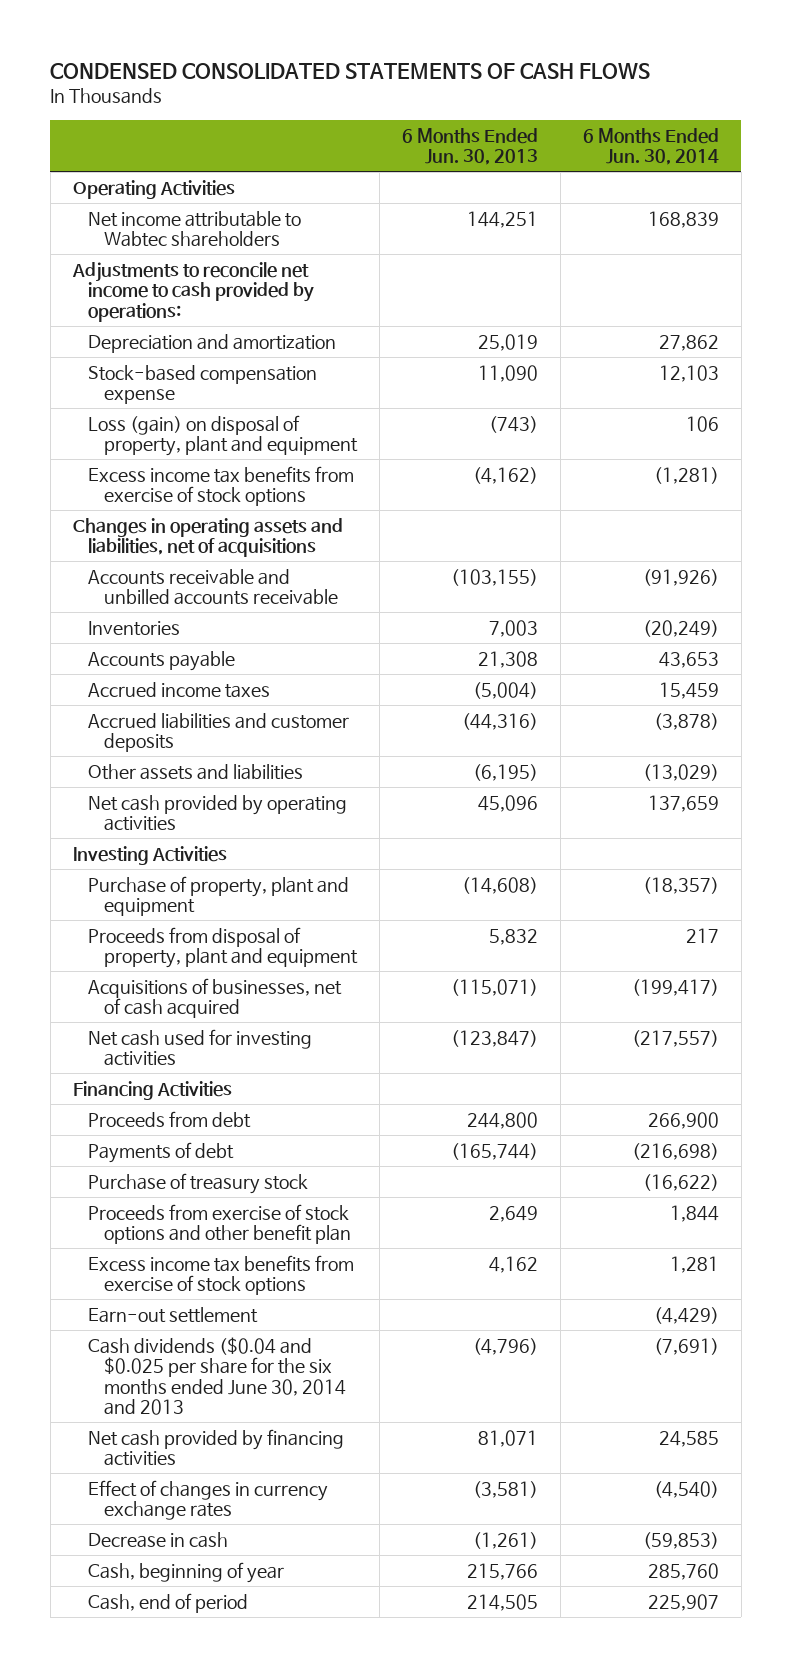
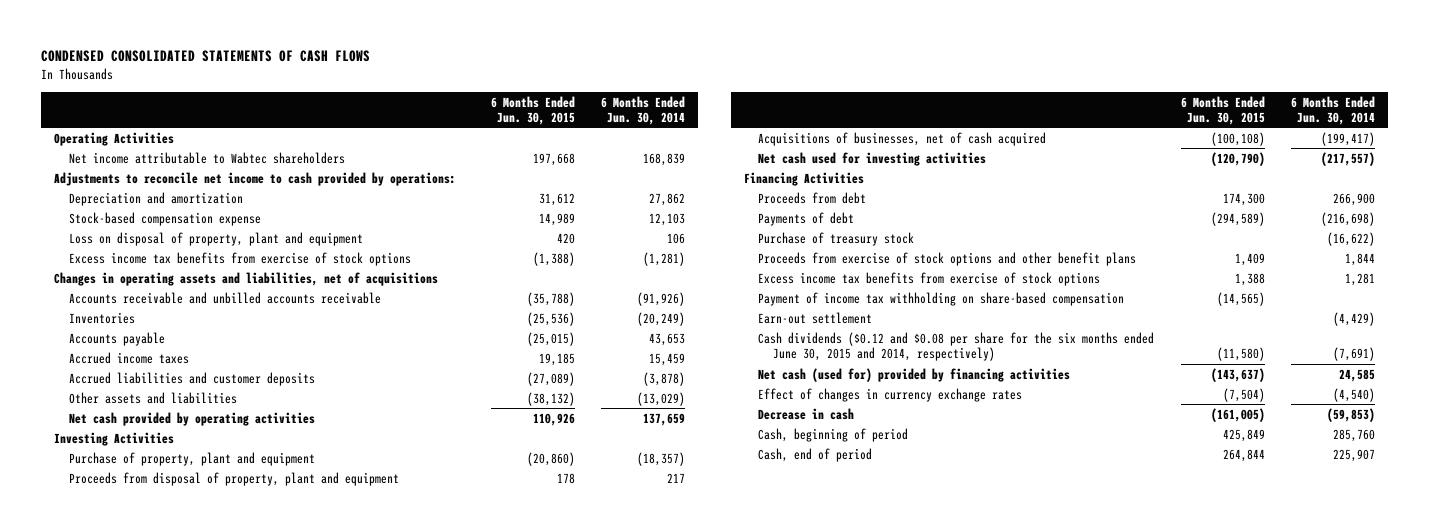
- | 6 Months Ended Jun. 30, 2013 | 6 Months Ended Jun. 30, 2014
+ | 6 Months Ended Jun. 30, 2015 | 6 Months Ended Jun. 30, 2014
- Loss (gain) on disposal of property, plant and equipment | (743) | 106
+ Loss on disposal of property, plant and equipment | 420 | 106
- Proceeds from exercise of stock options and other benefit plan | 2,649 | 1,844
+ Proceeds from exercise of stock options and other benefit plans | 1,409 | 1,844
+ Payment of income tax withholding on share-based compensation | (14,565) |
- Cash dividends ($0.04 and $0.025 per share for the six months ended June 30, 2014 and 2013 | (4,796) | (7,691)
- Net cash provided by financing activities | 81,071 | 24,585
+ Cash dividends ($0.12 and $0.08 per share for the six months ended June 30, 2015 and 2014, respectively) | (11,580) | (7,691)
+ Net cash (used for) provided by financing activities | (143,637) | 24,585
- Cash, beginning of year | 215,766 | 285,760
+ Cash, beginning of period | 425,849 | 285,760

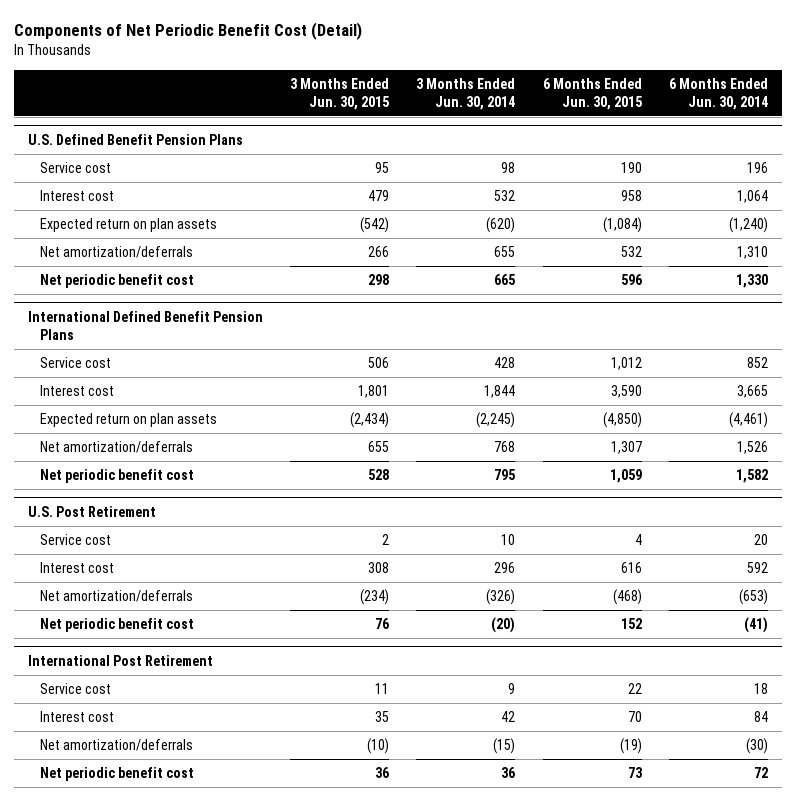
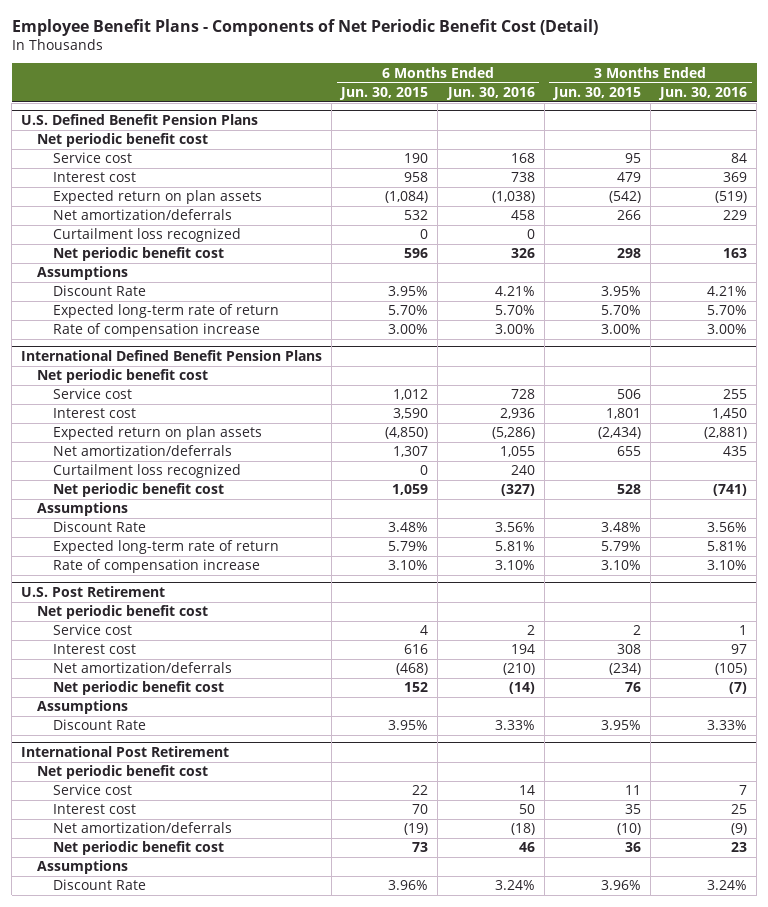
- Components of Net Periodic Benefit Cost (Detail)
+ Employee Benefit Plans - Components of Net Periodic Benefit Cost (Detail)
- | 3 Months Ended Jun. 30, 2015 | 3 Months Ended Jun. 30, 2014 | 6 Months Ended Jun. 30, 2015 | 6 Months Ended Jun. 30, 2014
+ | 6 Months Ended Jun. 30, 2015 | 6 Months Ended Jun. 30, 2016 | 3 Months Ended Jun. 30, 2015 | 3 Months Ended Jun. 30, 2016
@ U.S. Defined Benefit Pension Plans
+ Net periodic benefit cost
+ Curtailment loss recognized | 0 | 0 | |
+ Assumptions
+ Discount Rate | 3.95% | 4.21% | 3.95% | 4.21%
+ Expected long-term rate of return | 5.70% | 5.70% | 5.70% | 5.70%
+ Rate of compensation increase | 3.00% | 3.00% | 3.00% | 3.00%
@ International Defined Benefit Pension Plans
+ Net periodic benefit cost
+ Curtailment loss recognized | 0 | 240 | |
+ Assumptions
+ Discount Rate | 3.48% | 3.56% | 3.48% | 3.56%
+ Expected long-term rate of return | 5.79% | 5.81% | 5.79% | 5.81%
+ Rate of compensation increase | 3.10% | 3.10% | 3.10% | 3.10%
@ U.S. Post Retirement
+ Net periodic benefit cost
+ Assumptions
+ Discount Rate | 3.95% | 3.33% | 3.95% | 3.33%
@ International Post Retirement
+ Net periodic benefit cost
+ Assumptions
+ Discount Rate | 3.96% | 3.24% | 3.96% | 3.24%

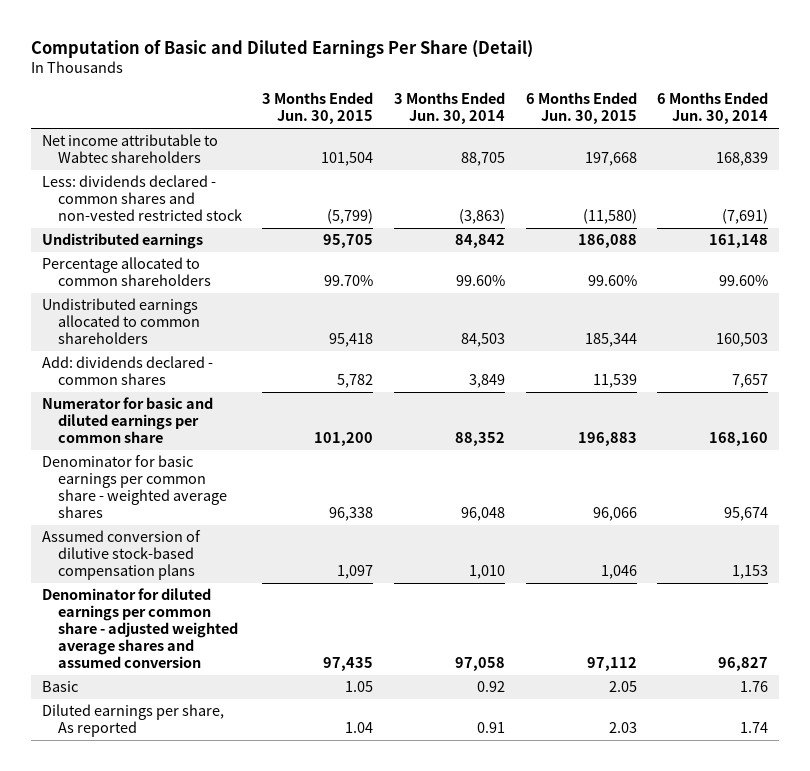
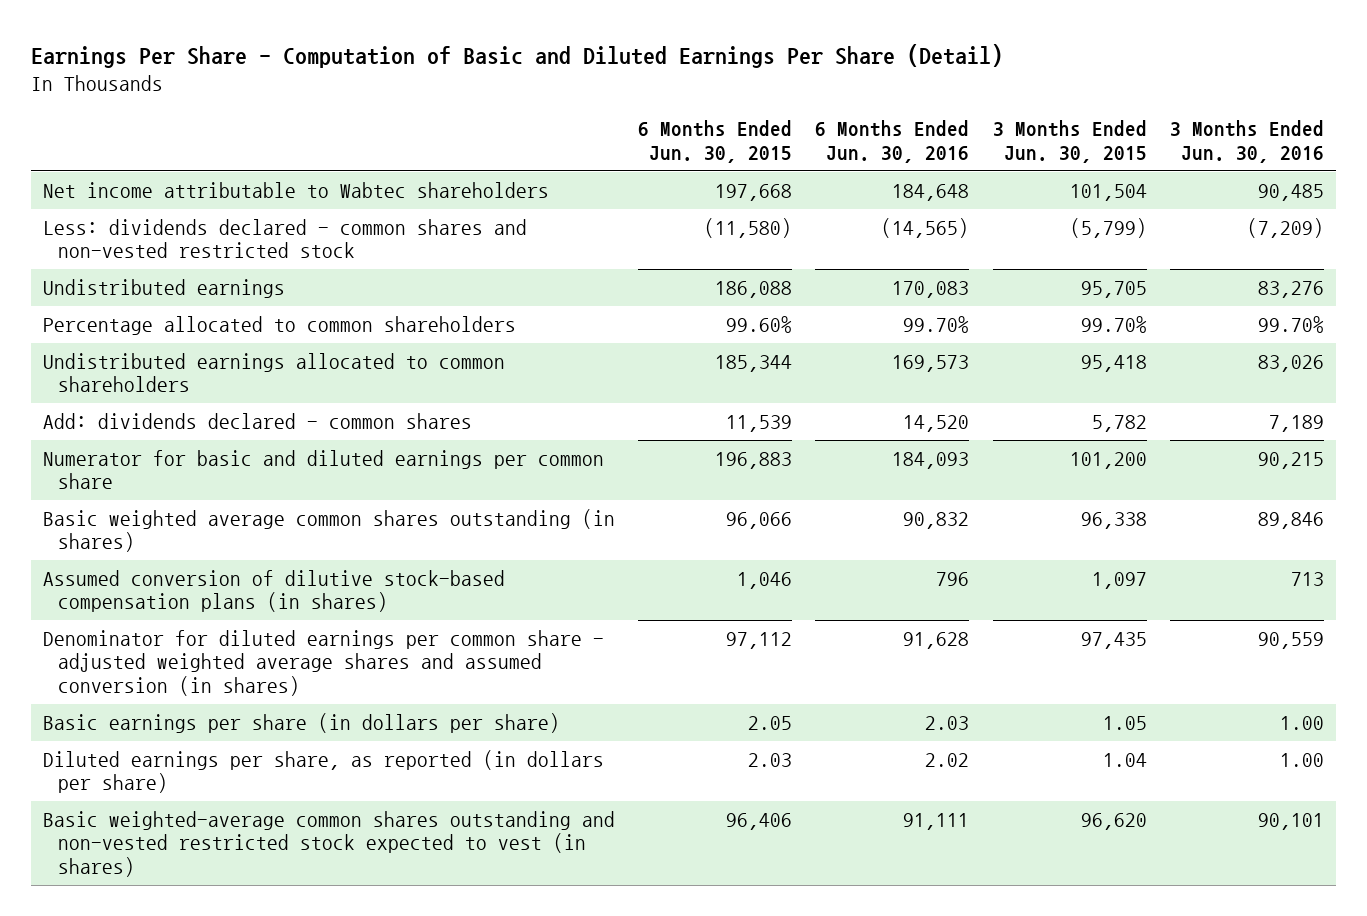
- Computation of Basic and Diluted Earnings Per Share (Detail)
+ Earnings Per Share - Computation of Basic and Diluted Earnings Per Share (Detail)
- | 3 Months Ended Jun. 30, 2015 | 3 Months Ended Jun. 30, 2014 | 6 Months Ended Jun. 30, 2015 | 6 Months Ended Jun. 30, 2014
+ | 6 Months Ended Jun. 30, 2015 | 6 Months Ended Jun. 30, 2016 | 3 Months Ended Jun. 30, 2015 | 3 Months Ended Jun. 30, 2016
- Denominator for basic earnings per common share - weighted average shares | 96,338 | 96,048 | 96,066 | 95,674
- Assumed conversion of dilutive stock-based compensation plans | 1,097 | 1,010 | 1,046 | 1,153
- Denominator for diluted earnings per common share - adjusted weighted average shares and assumed conversion | 97,435 | 97,058 | 97,112 | 96,827
- Basic | 1.05 | 0.92 | 2.05 | 1.76
- Diluted earnings per share, As reported | 1.04 | 0.91 | 2.03 | 1.74
+ Basic weighted average common shares outstanding (in shares) | 96,066 | 90,832 | 96,338 | 89,846
+ Assumed conversion of dilutive stock-based compensation plans (in shares) | 1,046 | 796 | 1,097 | 713
+ Denominator for diluted earnings per common share - adjusted weighted average shares and assumed conversion (in shares) | 97,112 | 91,628 | 97,435 | 90,559
+ Basic earnings per share (in dollars per share) | 2.05 | 2.03 | 1.05 | 1.00
+ Diluted earnings per share, as reported (in dollars per share) | 2.03 | 2.02 | 1.04 | 1.00
+ Basic weighted-average common shares outstanding and non-vested restricted stock expected to vest (in shares) | 96,406 | 91,111 | 96,620 | 90,101

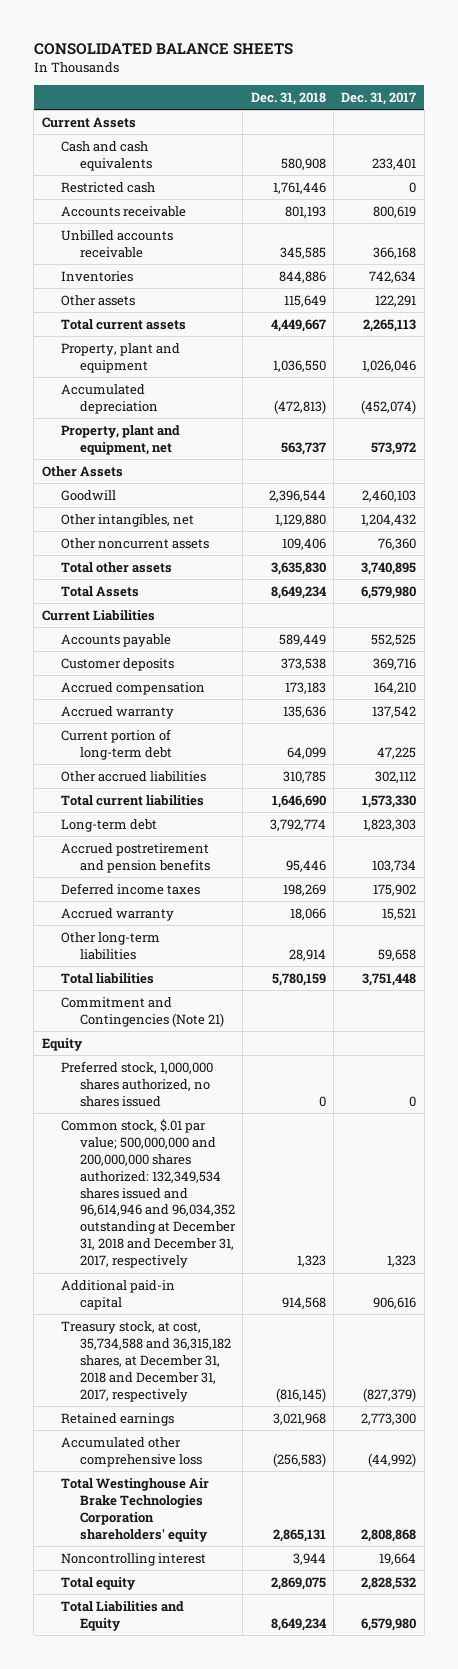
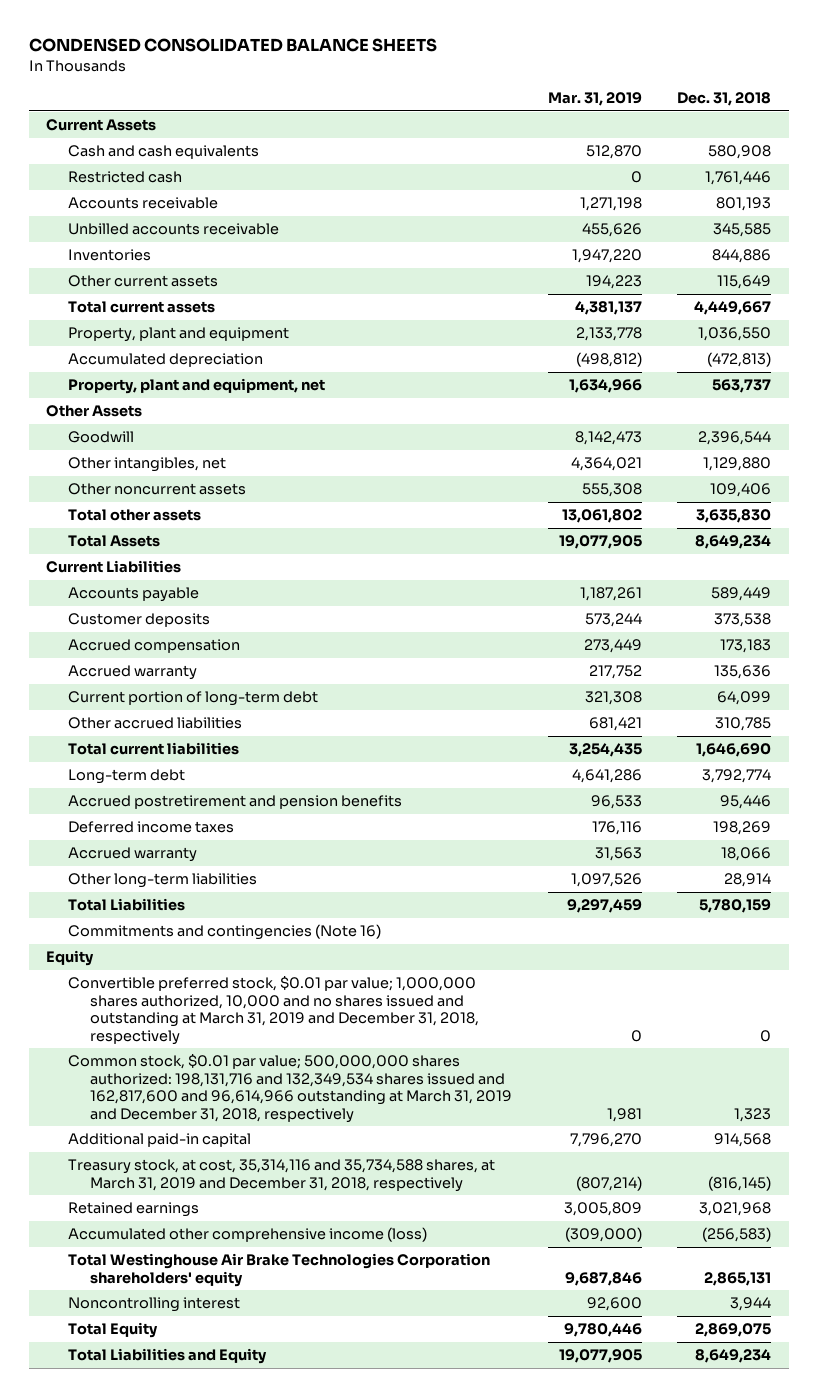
- CONSOLIDATED BALANCE SHEETS
+ CONDENSED CONSOLIDATED BALANCE SHEETS
- | Dec. 31, 2018 | Dec. 31, 2017
+ | Mar. 31, 2019 | Dec. 31, 2018
- Other assets | 115,649 | 122,291
+ Other current assets | 194,223 | 115,649
- Total liabilities | 5,780,159 | 3,751,448
- Commitment and Contingencies (Note 21)
+ Total Liabilities | 9,297,459 | 5,780,159
+ Commitments and contingencies (Note 16)
- Preferred stock, 1,000,000 shares authorized, no shares issued | 0 | 0
- Common stock, $.01 par value; 500,000,000 and 200,000,000 shares authorized: 132,349,534 shares issued and 96,614,946 and 96,034,352 outstanding at December 31, 2018 and December 31, 2017, respectively | 1,323 | 1,323
+ Convertible preferred stock, $0.01 par value; 1,000,000 shares authorized, 10,000 and no shares issued and outstanding at March 31, 2019 and December 31, 2018, respectively | 0 | 0
+ Common stock, $0.01 par value; 500,000,000 shares authorized: 198,131,716 and 132,349,534 shares issued and 162,817,600 and 96,614,966 outstanding at March 31, 2019 and December 31, 2018, respectively | 1,981 | 1,323
- Treasury stock, at cost, 35,734,588 and 36,315,182 shares, at December 31, 2018 and December 31, 2017, respectively | (816,145) | (827,379)
+ Treasury stock, at cost, 35,314,116 and 35,734,588 shares, at March 31, 2019 and December 31, 2018, respectively | (807,214) | (816,145)
- Accumulated other comprehensive loss | (256,583) | (44,992)
+ Accumulated other comprehensive income (loss) | (309,000) | (256,583)
- Total equity | 2,869,075 | 2,828,532
+ Total Equity | 9,780,446 | 2,869,075

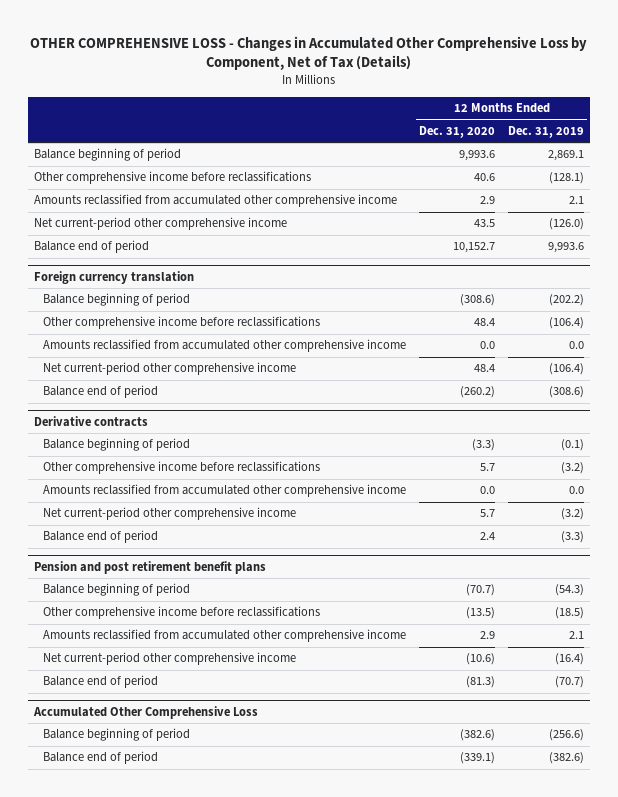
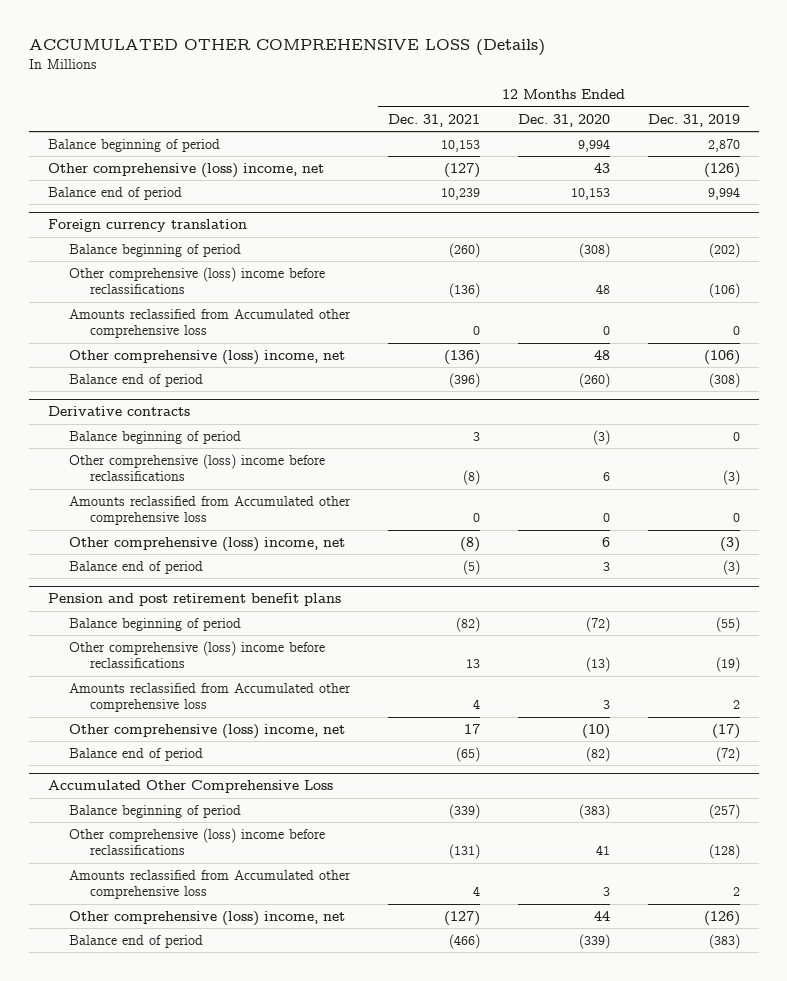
- OTHER COMPREHENSIVE LOSS - Changes in Accumulated Other Comprehensive Loss by Component, Net of Tax (Details)
+ ACCUMULATED OTHER COMPREHENSIVE LOSS (Details)
- | 12 Months Ended Dec. 31, 2020 | 12 Months Ended Dec. 31, 2019
+ | 12 Months Ended Dec. 31, 2021 | 12 Months Ended Dec. 31, 2020 | 12 Months Ended Dec. 31, 2019
- Balance beginning of period | 9,993.6 | 2,869.1
- Other comprehensive income before reclassifications | 40.6 | (128.1)
- Amounts reclassified from accumulated other comprehensive income | 2.9 | 2.1
- Net current-period other comprehensive income | 43.5 | (126.0)
- Balance end of period | 10,152.7 | 9,993.6
+ Balance beginning of period | 10,153 | 9,994 | 2,870
+ Other comprehensive (loss) income, net | (127) | 43 | (126)
+ Balance end of period | 10,239 | 10,153 | 9,994
@ Foreign currency translation
- Balance beginning of period | (308.6) | (202.2)
- Other comprehensive income before reclassifications | 48.4 | (106.4)
- Amounts reclassified from accumulated other comprehensive income | 0.0 | 0.0
- Net current-period other comprehensive income | 48.4 | (106.4)
- Balance end of period | (260.2) | (308.6)
+ Balance beginning of period | (260) | (308) | (202)
+ Other comprehensive (loss) income before reclassifications | (136) | 48 | (106)
+ Amounts reclassified from Accumulated other comprehensive loss | 0 | 0 | 0
+ Other comprehensive (loss) income, net | (136) | 48 | (106)
+ Balance end of period | (396) | (260) | (308)
@ Derivative contracts
- Balance beginning of period | (3.3) | (0.1)
- Other comprehensive income before reclassifications | 5.7 | (3.2)
- Amounts reclassified from accumulated other comprehensive income | 0.0 | 0.0
- Net current-period other comprehensive income | 5.7 | (3.2)
- Balance end of period | 2.4 | (3.3)
+ Balance beginning of period | 3 | (3) | 0
+ Other comprehensive (loss) income before reclassifications | (8) | 6 | (3)
+ Amounts reclassified from Accumulated other comprehensive loss | 0 | 0 | 0
+ Other comprehensive (loss) income, net | (8) | 6 | (3)
+ Balance end of period | (5) | 3 | (3)
@ Pension and post retirement benefit plans
- Balance beginning of period | (70.7) | (54.3)
- Other comprehensive income before reclassifications | (13.5) | (18.5)
- Amounts reclassified from accumulated other comprehensive income | 2.9 | 2.1
- Net current-period other comprehensive income | (10.6) | (16.4)
- Balance end of period | (81.3) | (70.7)
+ Balance beginning of period | (82) | (72) | (55)
+ Other comprehensive (loss) income before reclassifications | 13 | (13) | (19)
+ Amounts reclassified from Accumulated other comprehensive loss | 4 | 3 | 2
+ Other comprehensive (loss) income, net | 17 | (10) | (17)
+ Balance end of period | (65) | (82) | (72)
@ Accumulated Other Comprehensive Loss
- Balance beginning of period | (382.6) | (256.6)
- Balance end of period | (339.1) | (382.6)
+ Balance beginning of period | (339) | (383) | (257)
+ Other comprehensive (loss) income before reclassifications | (131) | 41 | (128)
+ Amounts reclassified from Accumulated other comprehensive loss | 4 | 3 | 2
+ Other comprehensive (loss) income, net | (127) | 44 | (126)
+ Balance end of period | (466) | (339) | (383)

